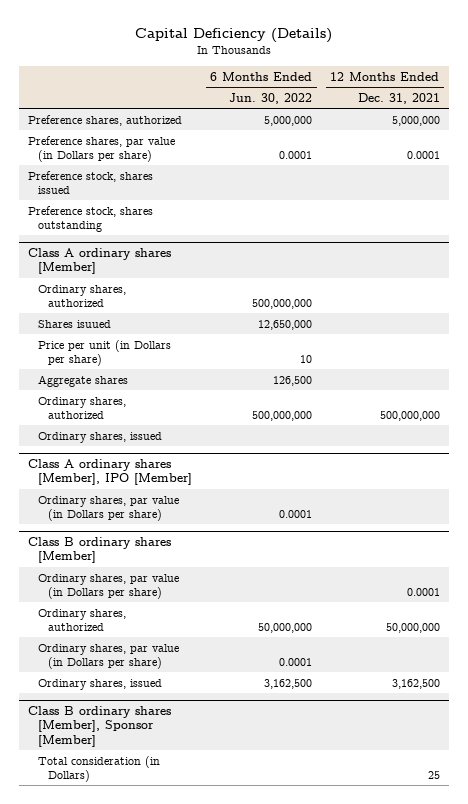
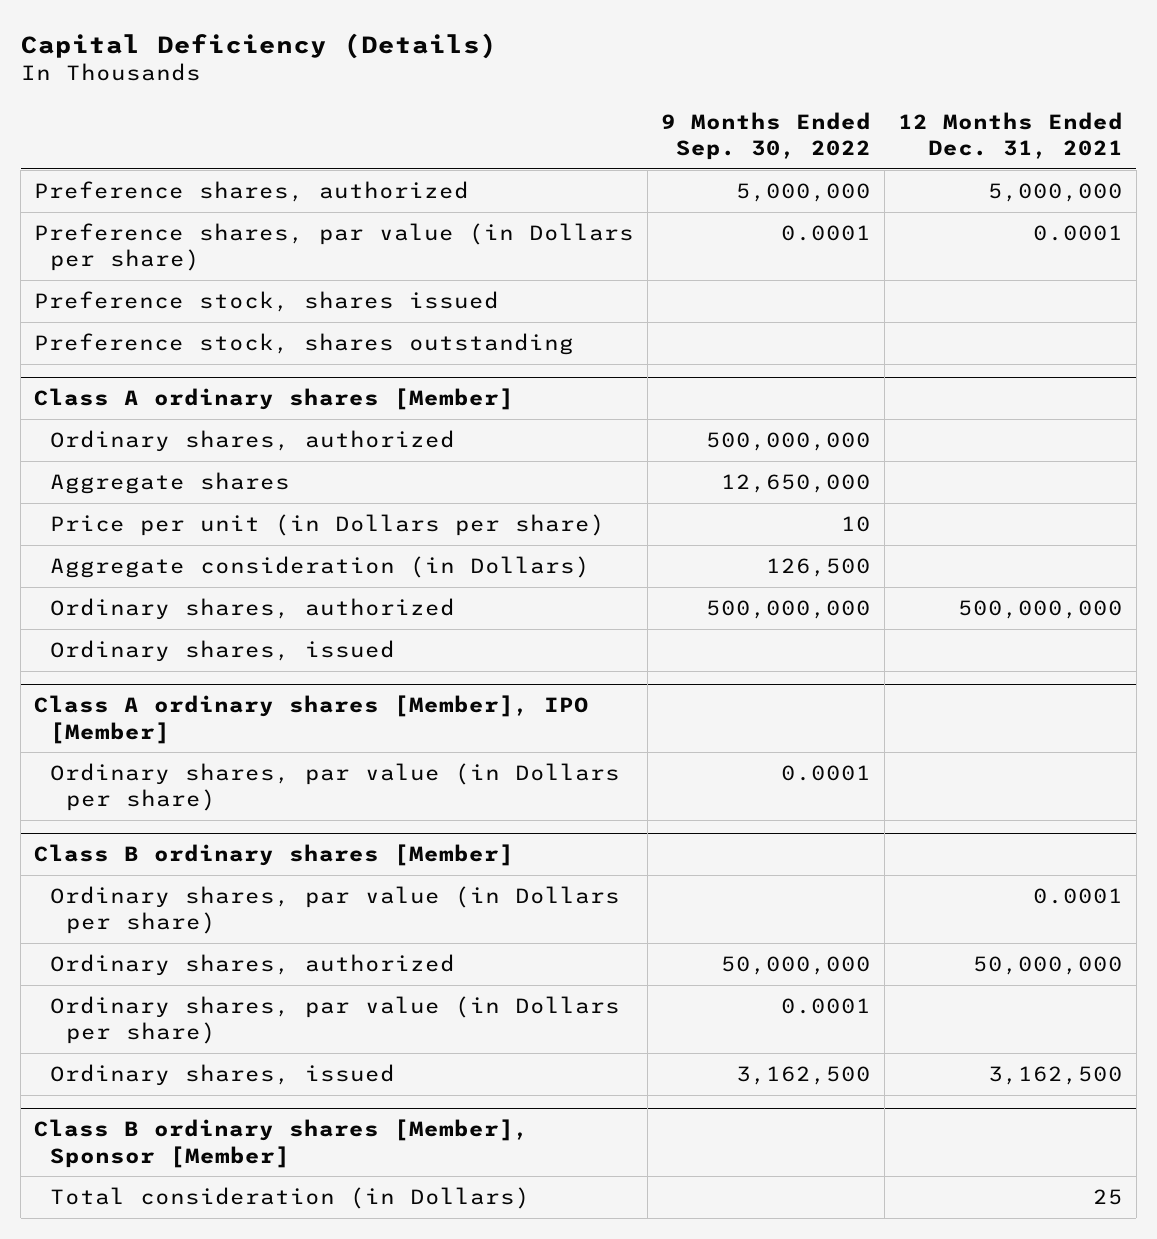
- | 6 Months Ended Jun. 30, 2022 | 12 Months Ended Dec. 31, 2021
+ | 9 Months Ended Sep. 30, 2022 | 12 Months Ended Dec. 31, 2021
@ Class A ordinary shares [Member]
- Shares isuued | 12,650,000 |
moved down: Price per unit (in Dollars per share) | 10 |
+ Aggregate consideration (in Dollars) | 126,500 |

